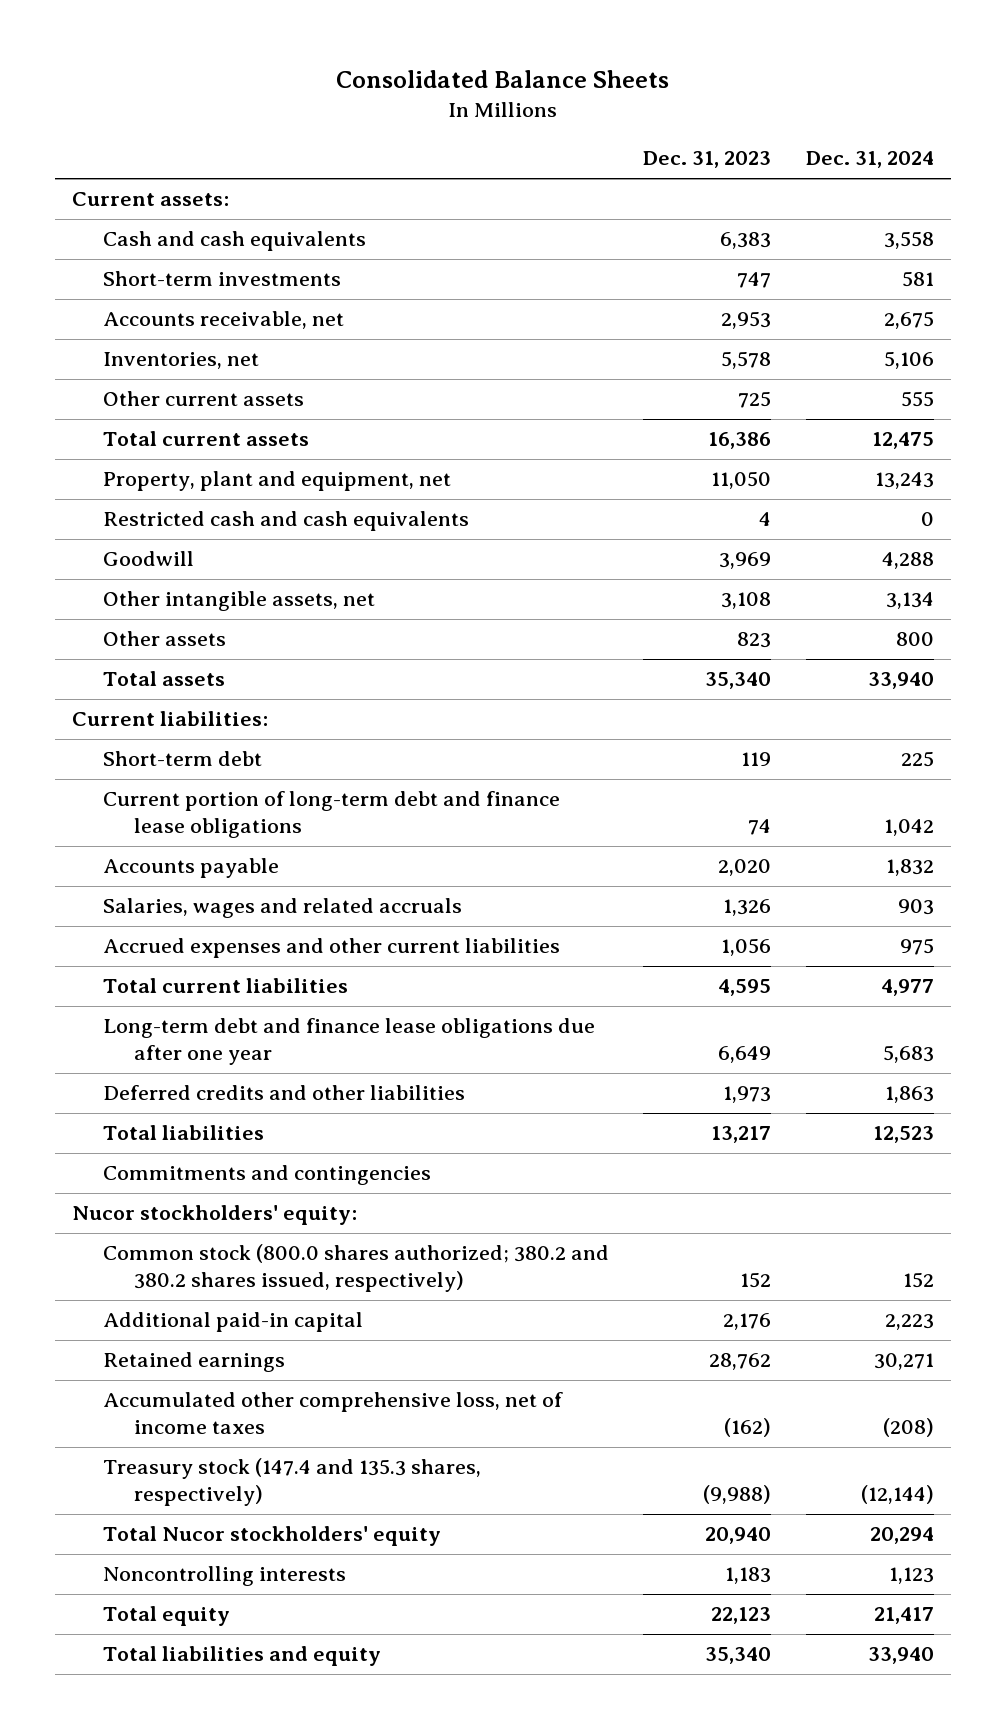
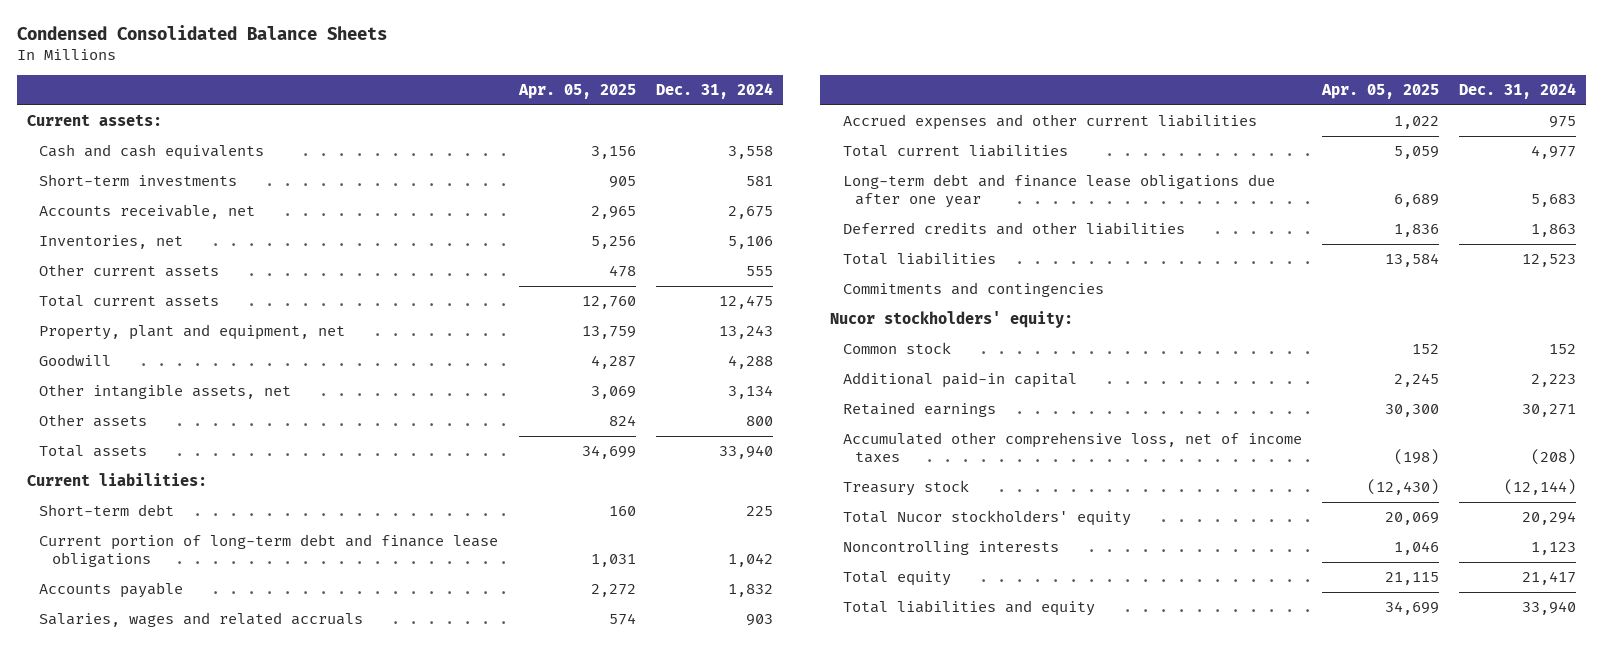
- Consolidated Balance Sheets
+ Condensed Consolidated Balance Sheets
- | Dec. 31, 2023 | Dec. 31, 2024
+ | Apr. 05, 2025 | Dec. 31, 2024
- Restricted cash and cash equivalents | 4 | 0
- Common stock (800.0 shares authorized; 380.2 and 380.2 shares issued, respectively) | 152 | 152
+ Common stock | 152 | 152
- Treasury stock (147.4 and 135.3 shares, respectively) | (9,988) | (12,144)
+ Treasury stock | (12,430) | (12,144)

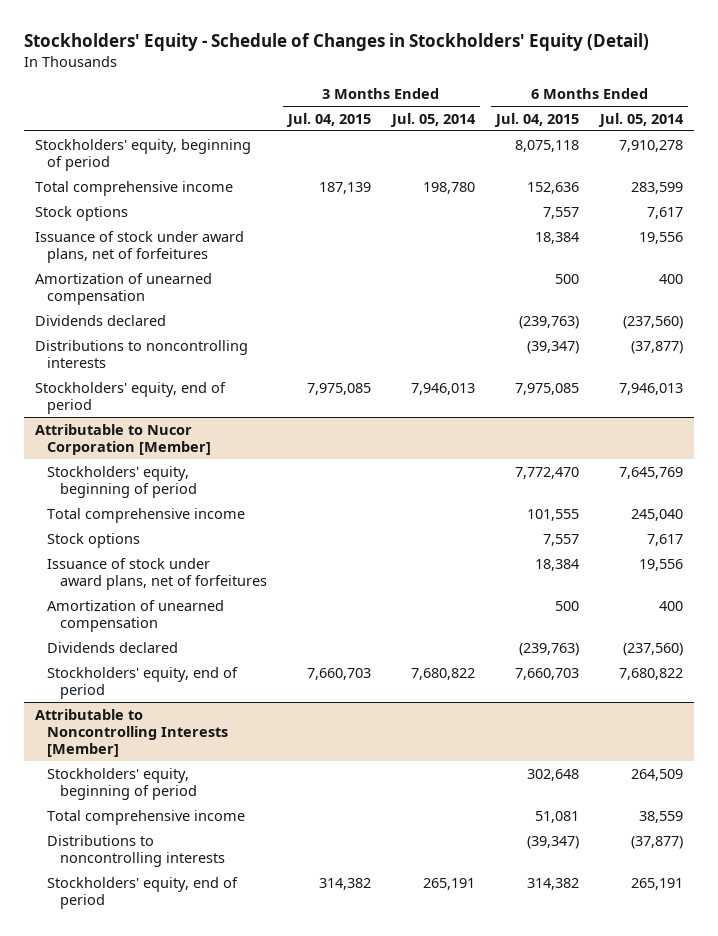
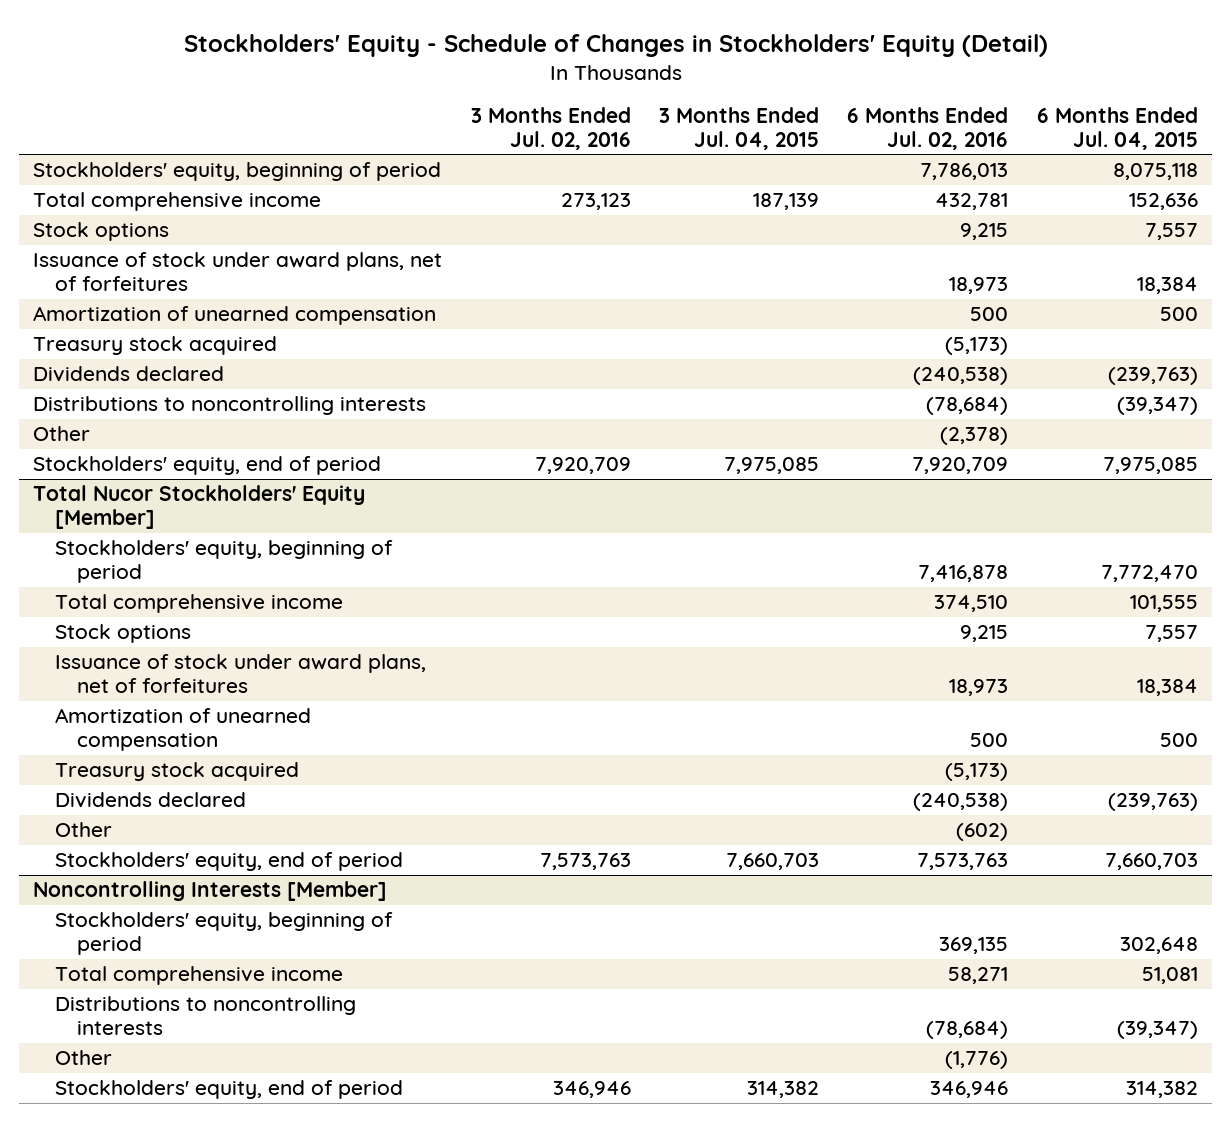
- | 3 Months Ended Jul. 04, 2015 | 3 Months Ended Jul. 05, 2014 | 6 Months Ended Jul. 04, 2015 | 6 Months Ended Jul. 05, 2014
+ | 3 Months Ended Jul. 02, 2016 | 3 Months Ended Jul. 04, 2015 | 6 Months Ended Jul. 02, 2016 | 6 Months Ended Jul. 04, 2015
+ Treasury stock acquired | | | (5,173) |
+ Other | | | (2,378) |
- Attributable to Nucor Corporation [Member]
+ Total Nucor Stockholders' Equity [Member]
+ Treasury stock acquired | | | (5,173) |
+ Other | | | (602) |
- Attributable to Noncontrolling Interests [Member]
+ Noncontrolling Interests [Member]
+ Other | | | (1,776) |

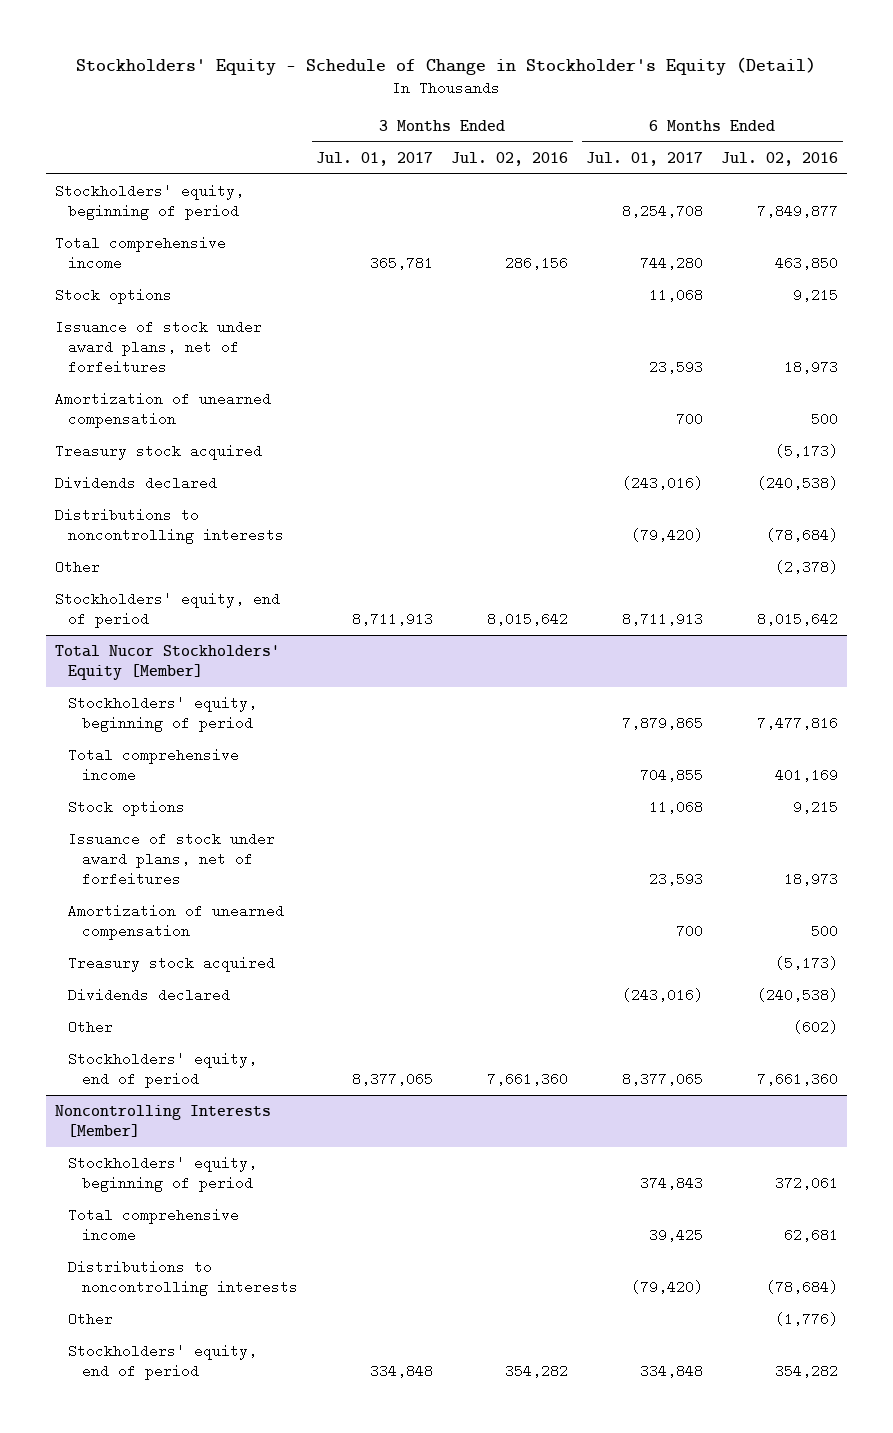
- Stockholders' Equity - Schedule of Changes in Stockholders' Equity (Detail)
+ Stockholders' Equity - Schedule of Change in Stockholder's Equity (Detail)
- | 3 Months Ended Jul. 02, 2016 | 3 Months Ended Jul. 04, 2015 | 6 Months Ended Jul. 02, 2016 | 6 Months Ended Jul. 04, 2015
+ | 3 Months Ended Jul. 01, 2017 | 3 Months Ended Jul. 02, 2016 | 6 Months Ended Jul. 01, 2017 | 6 Months Ended Jul. 02, 2016
- Stockholders' equity, beginning of period | | | 7,786,013 | 8,075,118
- Total comprehensive income | 273,123 | 187,139 | 432,781 | 152,636
+ Stockholders' equity, beginning of period | | | 8,254,708 | 7,849,877
+ Total comprehensive income | 365,781 | 286,156 | 744,280 | 463,850
- Stockholders' equity, end of period | 7,920,709 | 7,975,085 | 7,920,709 | 7,975,085
+ Stockholders' equity, end of period | 8,711,913 | 8,015,642 | 8,711,913 | 8,015,642
@ Total Nucor Stockholders' Equity [Member]
- Stockholders' equity, beginning of period | | | 7,416,878 | 7,772,470
- Total comprehensive income | | | 374,510 | 101,555
+ Stockholders' equity, beginning of period | | | 7,879,865 | 7,477,816
+ Total comprehensive income | | | 704,855 | 401,169
- Stockholders' equity, end of period | 7,573,763 | 7,660,703 | 7,573,763 | 7,660,703
+ Stockholders' equity, end of period | 8,377,065 | 7,661,360 | 8,377,065 | 7,661,360
@ Noncontrolling Interests [Member]
- Stockholders' equity, beginning of period | | | 369,135 | 302,648
- Total comprehensive income | | | 58,271 | 51,081
+ Stockholders' equity, beginning of period | | | 374,843 | 372,061
+ Total comprehensive income | | | 39,425 | 62,681
- Stockholders' equity, end of period | 346,946 | 314,382 | 346,946 | 314,382
+ Stockholders' equity, end of period | 334,848 | 354,282 | 334,848 | 354,282

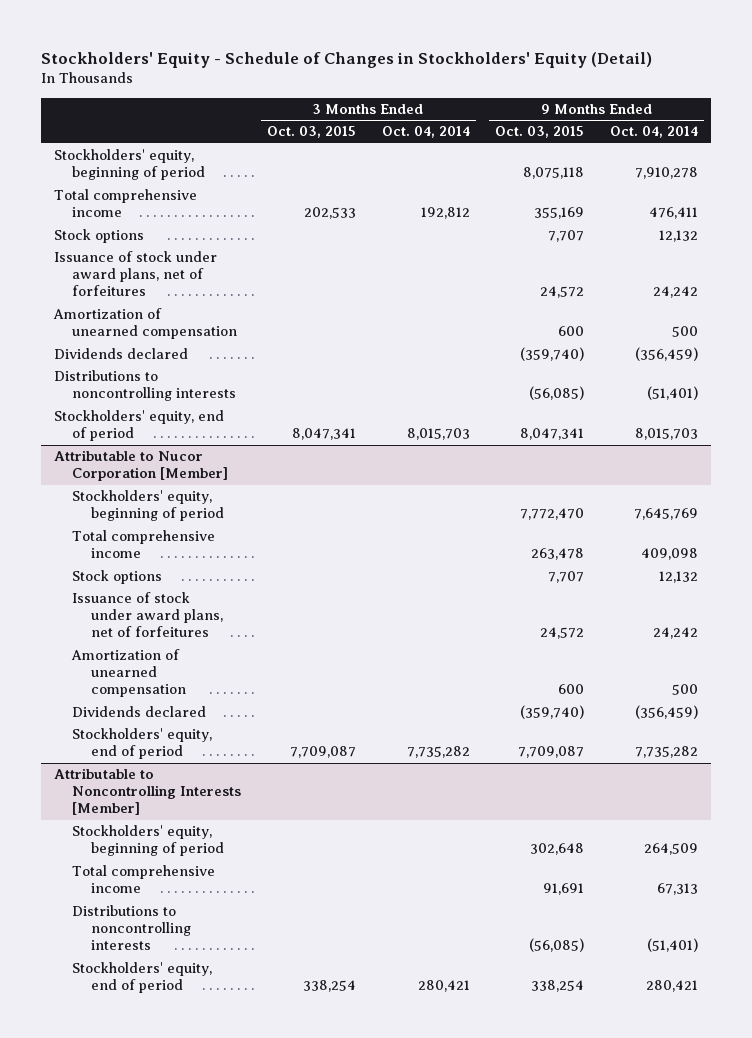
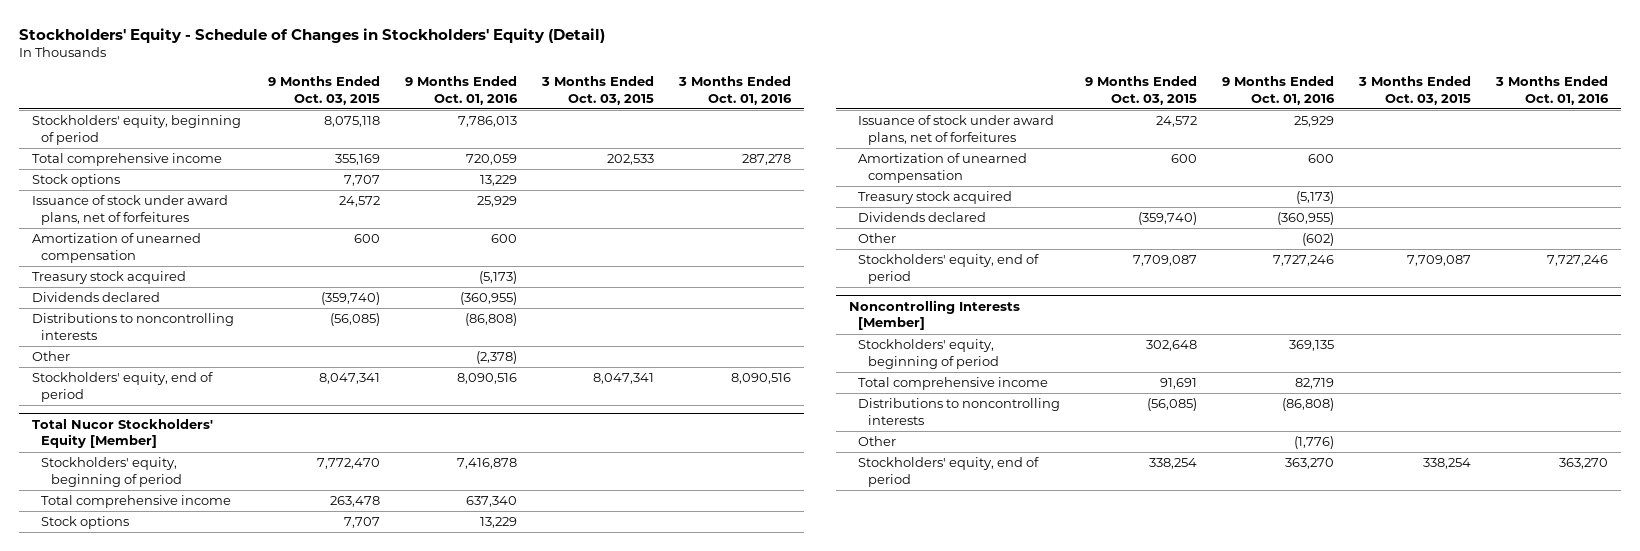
- | 3 Months Ended Oct. 03, 2015 | 3 Months Ended Oct. 04, 2014 | 9 Months Ended Oct. 03, 2015 | 9 Months Ended Oct. 04, 2014
+ | 9 Months Ended Oct. 03, 2015 | 9 Months Ended Oct. 01, 2016 | 3 Months Ended Oct. 03, 2015 | 3 Months Ended Oct. 01, 2016
+ Treasury stock acquired | | (5,173) | |
+ Other | | (2,378) | |
- Attributable to Nucor Corporation [Member]
+ Total Nucor Stockholders' Equity [Member]
+ Treasury stock acquired | | (5,173) | |
+ Other | | (602) | |
- Attributable to Noncontrolling Interests [Member]
+ Noncontrolling Interests [Member]
+ Other | | (1,776) | |

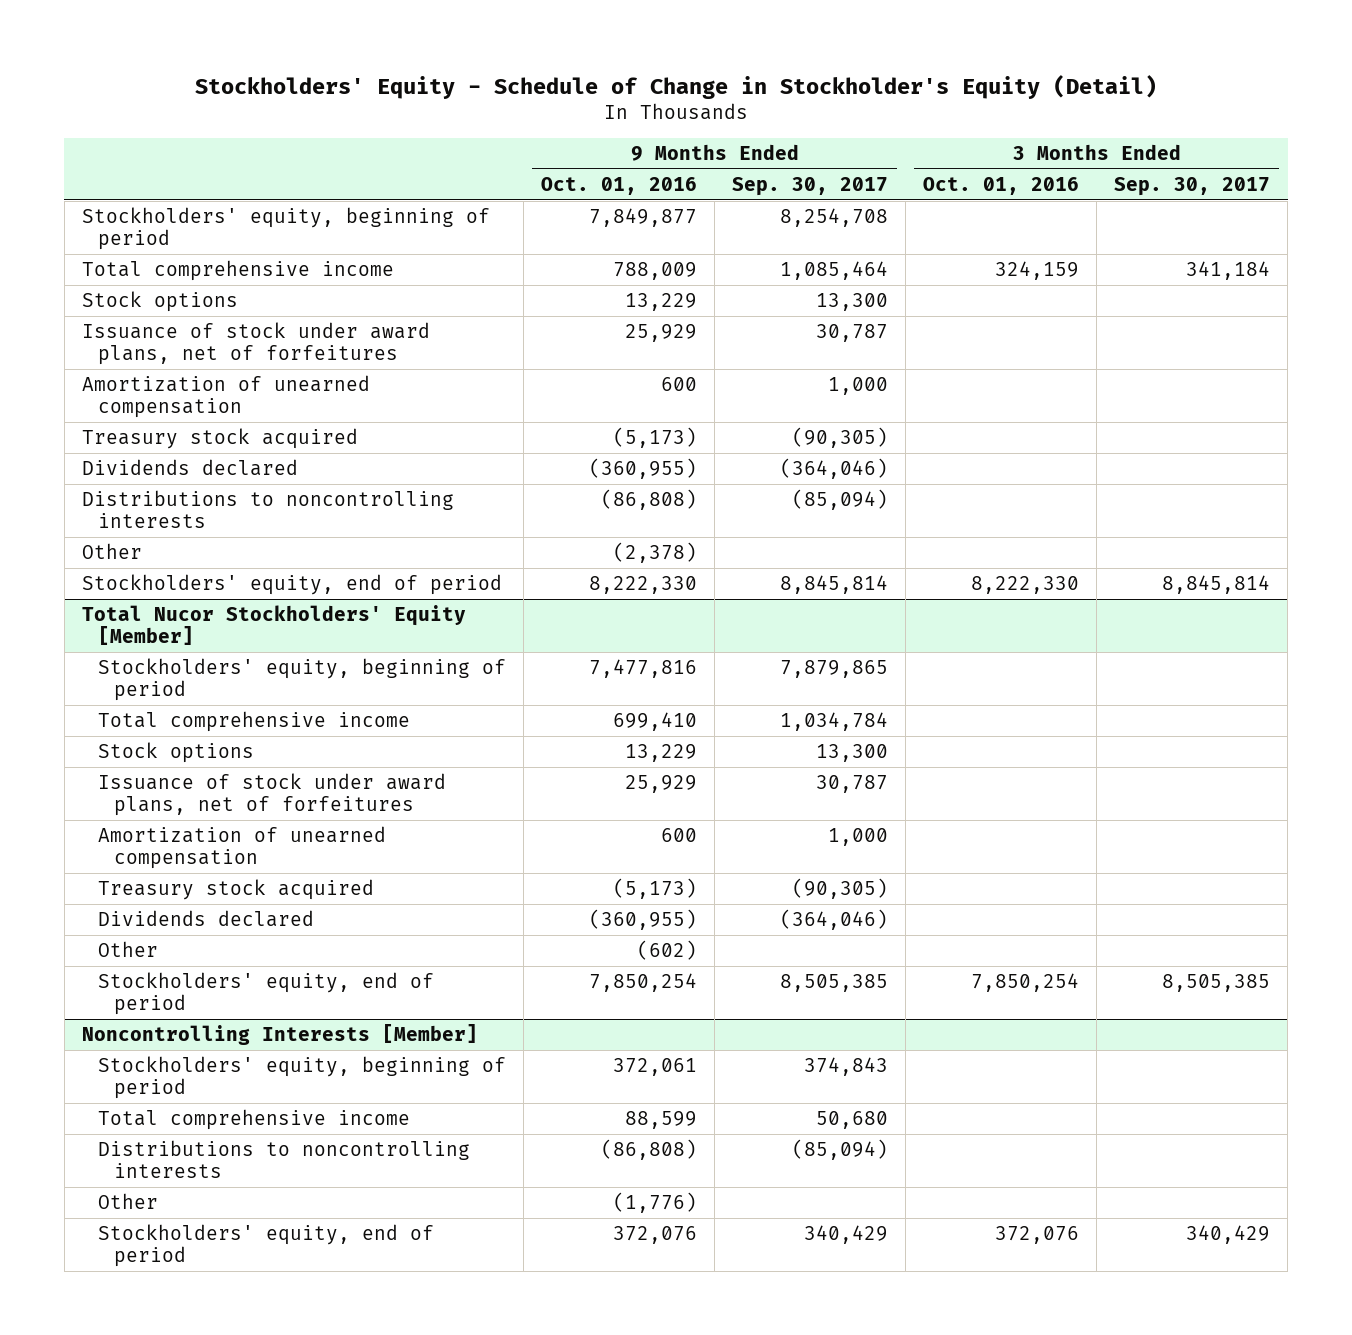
- Stockholders' Equity - Schedule of Changes in Stockholders' Equity (Detail)
+ Stockholders' Equity - Schedule of Change in Stockholder's Equity (Detail)
- | 9 Months Ended Oct. 03, 2015 | 9 Months Ended Oct. 01, 2016 | 3 Months Ended Oct. 03, 2015 | 3 Months Ended Oct. 01, 2016
+ | 9 Months Ended Oct. 01, 2016 | 9 Months Ended Sep. 30, 2017 | 3 Months Ended Oct. 01, 2016 | 3 Months Ended Sep. 30, 2017
- Stockholders' equity, beginning of period | 8,075,118 | 7,786,013 | |
- Total comprehensive income | 355,169 | 720,059 | 202,533 | 287,278
+ Stockholders' equity, beginning of period | 7,849,877 | 8,254,708 | |
+ Total comprehensive income | 788,009 | 1,085,464 | 324,159 | 341,184
- Stockholders' equity, end of period | 8,047,341 | 8,090,516 | 8,047,341 | 8,090,516
+ Stockholders' equity, end of period | 8,222,330 | 8,845,814 | 8,222,330 | 8,845,814
@ Total Nucor Stockholders' Equity [Member]
- Stockholders' equity, beginning of period | 7,772,470 | 7,416,878 | |
- Total comprehensive income | 263,478 | 637,340 | |
+ Stockholders' equity, beginning of period | 7,477,816 | 7,879,865 | |
+ Total comprehensive income | 699,410 | 1,034,784 | |
- Stockholders' equity, end of period | 7,709,087 | 7,727,246 | 7,709,087 | 7,727,246
+ Stockholders' equity, end of period | 7,850,254 | 8,505,385 | 7,850,254 | 8,505,385
@ Noncontrolling Interests [Member]
- Stockholders' equity, beginning of period | 302,648 | 369,135 | |
- Total comprehensive income | 91,691 | 82,719 | |
+ Stockholders' equity, beginning of period | 372,061 | 374,843 | |
+ Total comprehensive income | 88,599 | 50,680 | |
- Stockholders' equity, end of period | 338,254 | 363,270 | 338,254 | 363,270
+ Stockholders' equity, end of period | 372,076 | 340,429 | 372,076 | 340,429

